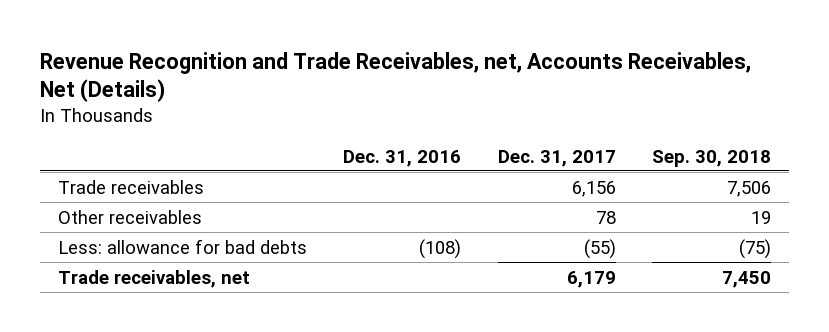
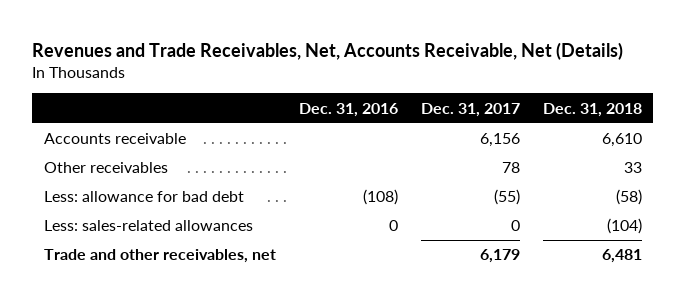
- Revenue Recognition and Trade Receivables, net, Accounts Receivables, Net (Details)
+ Revenues and Trade Receivables, Net, Accounts Receivable, Net (Details)
- | Dec. 31, 2016 | Dec. 31, 2017 | Sep. 30, 2018
+ | Dec. 31, 2016 | Dec. 31, 2017 | Dec. 31, 2018
- Trade receivables | | 6,156 | 7,506
+ Accounts receivable | | 6,156 | 6,610
- Less: allowance for bad debts | (108) | (55) | (75)
- Trade receivables, net | | 6,179 | 7,450
+ Less: allowance for bad debt | (108) | (55) | (58)
+ Less: sales-related allowances | 0 | 0 | (104)
+ Trade and other receivables, net | | 6,179 | 6,481

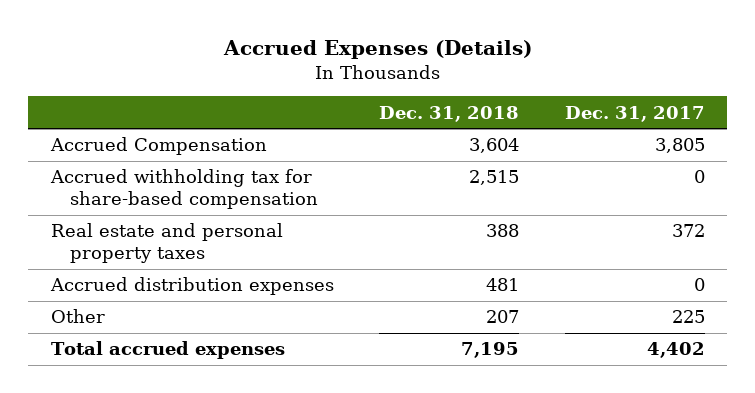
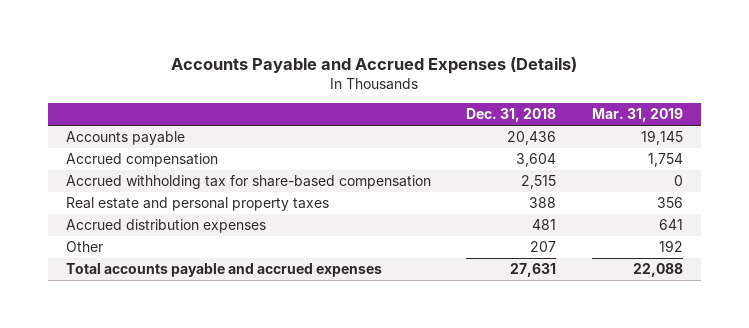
- Accrued Expenses (Details)
+ Accounts Payable and Accrued Expenses (Details)
- | Dec. 31, 2018 | Dec. 31, 2017
+ | Dec. 31, 2018 | Mar. 31, 2019
- Accrued Compensation | 3,604 | 3,805
+ Accounts payable | 20,436 | 19,145
+ Accrued compensation | 3,604 | 1,754
- Total accrued expenses | 7,195 | 4,402
+ Total accounts payable and accrued expenses | 27,631 | 22,088

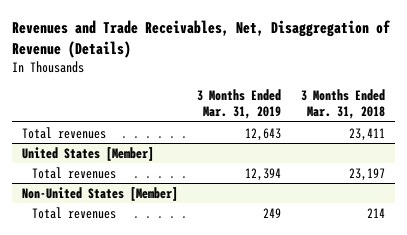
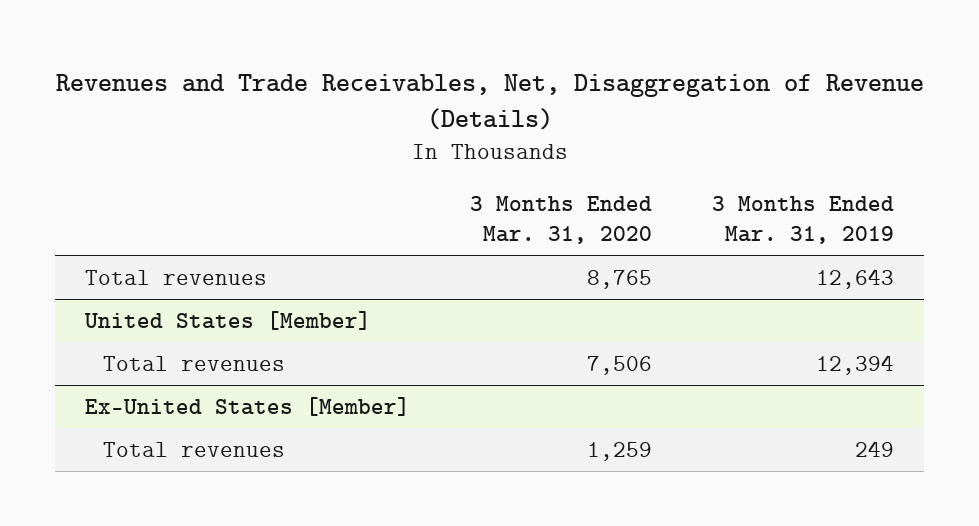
- | 3 Months Ended Mar. 31, 2019 | 3 Months Ended Mar. 31, 2018
+ | 3 Months Ended Mar. 31, 2020 | 3 Months Ended Mar. 31, 2019
- Non-United States [Member]
+ Ex-United States [Member]

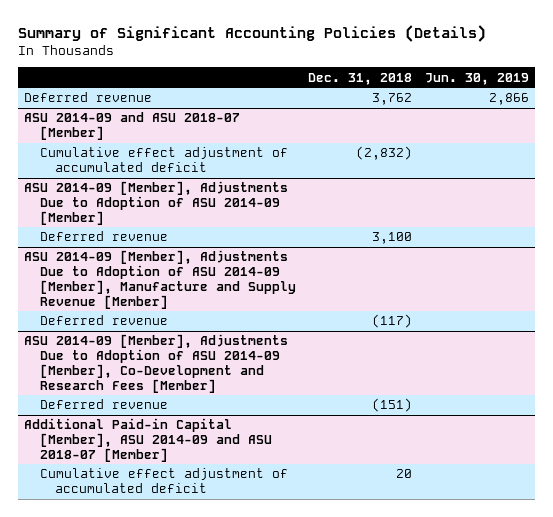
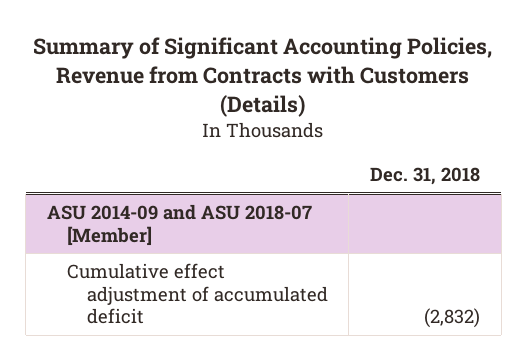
- Summary of Significant Accounting Policies (Details)
+ Summary of Significant Accounting Policies, Revenue from Contracts with Customers (Details)
- | Dec. 31, 2018 | Jun. 30, 2019
+ | Dec. 31, 2018
- Deferred revenue | 3,762 | 2,866
- ASU 2014-09 [Member], Adjustments Due to Adoption of ASU 2014-09 [Member]
- Deferred revenue | 3,100 |
- ASU 2014-09 [Member], Adjustments Due to Adoption of ASU 2014-09 [Member], Manufacture and Supply Revenue [Member]
- Deferred revenue | (117) |
- ASU 2014-09 [Member], Adjustments Due to Adoption of ASU 2014-09 [Member], Co-Development and Research Fees [Member]
- Deferred revenue | (151) |
- Additional Paid-in Capital [Member], ASU 2014-09 and ASU 2018-07 [Member]
- Cumulative effect adjustment of accumulated deficit | 20 |

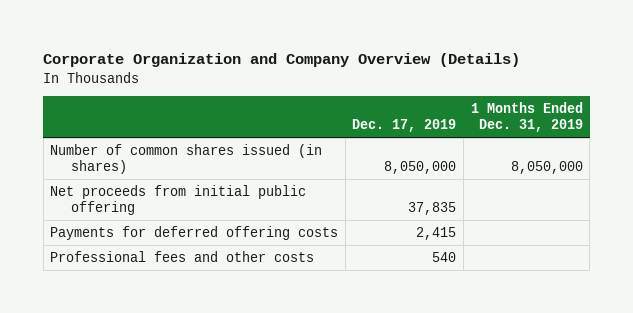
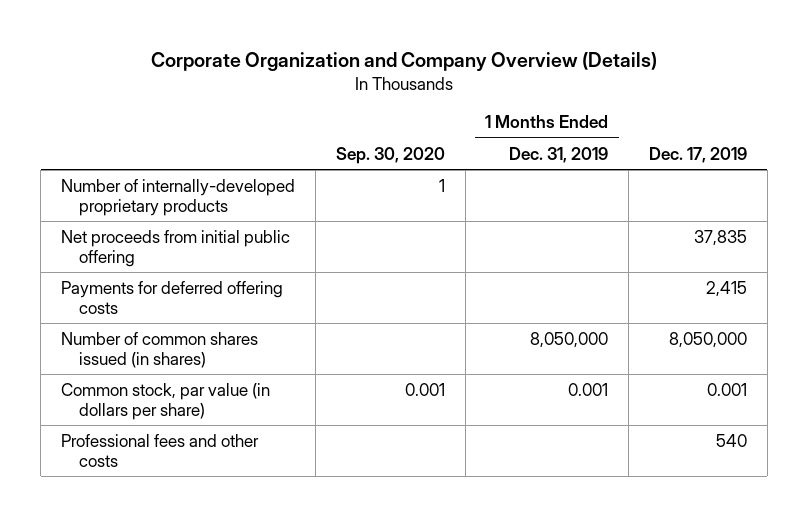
- | Dec. 17, 2019 | 1 Months Ended Dec. 31, 2019
+ | Sep. 30, 2020 | 1 Months Ended Dec. 31, 2019 | Dec. 17, 2019
+ Number of internally-developed proprietary products | 1 | |
moved down: Number of common shares issued (in shares) | | 8,050,000 | 8,050,000
+ Common stock, par value (in dollars per share) | 0.001 | 0.001 | 0.001

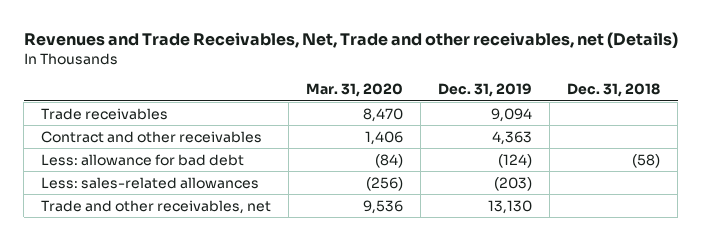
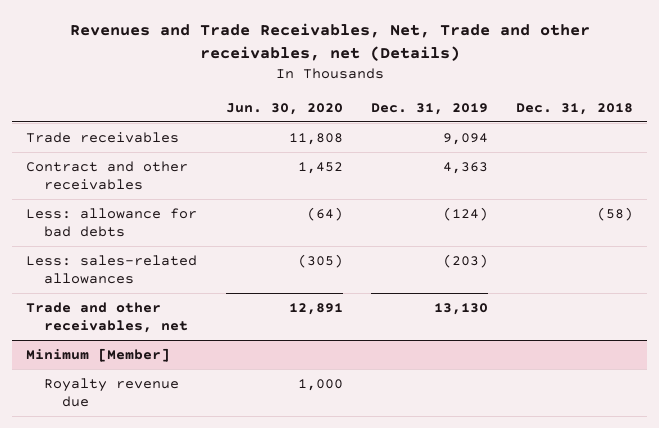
- | Mar. 31, 2020 | Dec. 31, 2019 | Dec. 31, 2018
+ | Jun. 30, 2020 | Dec. 31, 2019 | Dec. 31, 2018
- Less: allowance for bad debt | (84) | (124) | (58)
+ Less: allowance for bad debts | (64) | (124) | (58)
+ Minimum [Member]
+ Royalty revenue due | 1,000 | |

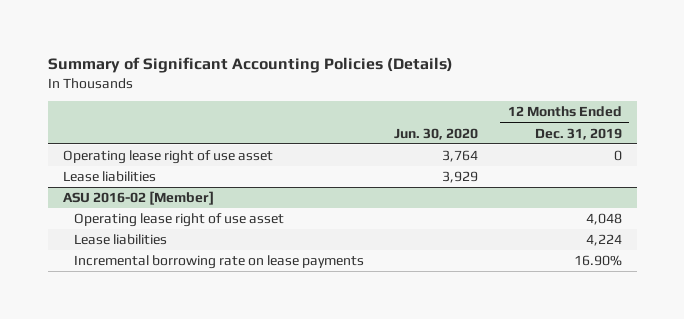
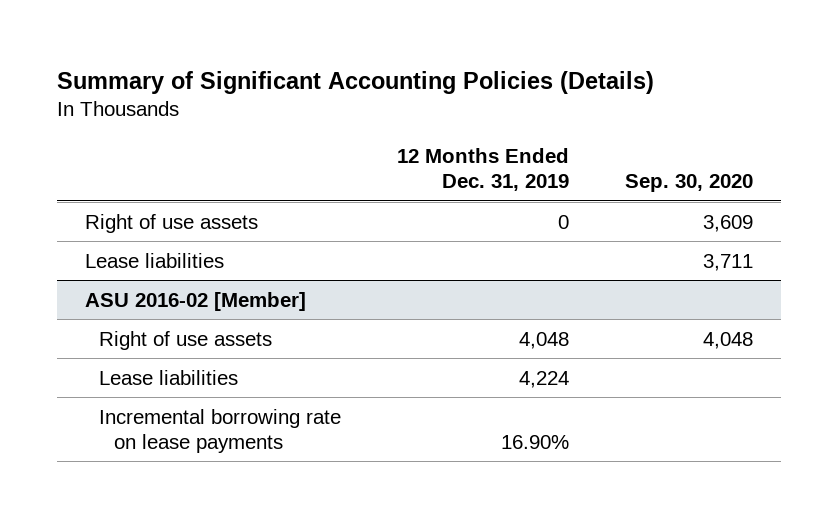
- | Jun. 30, 2020 | 12 Months Ended Dec. 31, 2019
+ | 12 Months Ended Dec. 31, 2019 | Sep. 30, 2020
- Operating lease right of use asset | 3,764 | 0
+ Right of use assets | 0 | 3,609
@ ASU 2016-02 [Member]
- Operating lease right of use asset | | 4,048
+ Right of use assets | 4,048 | 4,048

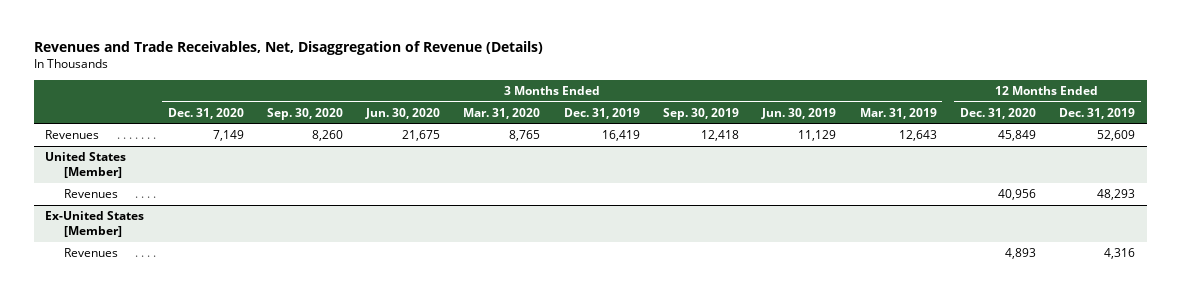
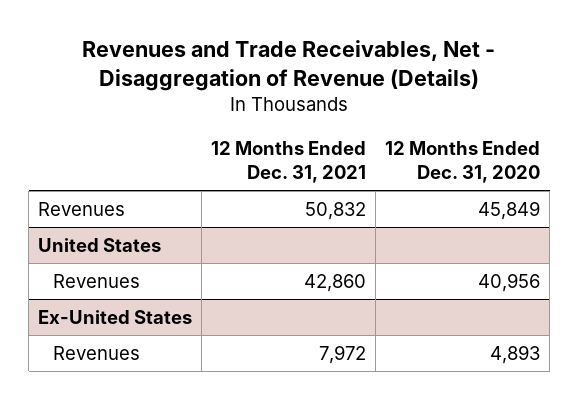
- Revenues and Trade Receivables, Net, Disaggregation of Revenue (Details)
+ Revenues and Trade Receivables, Net - Disaggregation of Revenue (Details)
- | 3 Months Ended Dec. 31, 2020 | 3 Months Ended Sep. 30, 2020 | 3 Months Ended Jun. 30, 2020 | 3 Months Ended Mar. 31, 2020 | 3 Months Ended Dec. 31, 2019 | 3 Months Ended Sep. 30, 2019 | 3 Months Ended Jun. 30, 2019 | 3 Months Ended Mar. 31, 2019 | 12 Months Ended Dec. 31, 2020 | 12 Months Ended Dec. 31, 2019
+ | 12 Months Ended Dec. 31, 2021 | 12 Months Ended Dec. 31, 2020
- United States [Member]
+ United States
- Ex-United States [Member]
+ Ex-United States

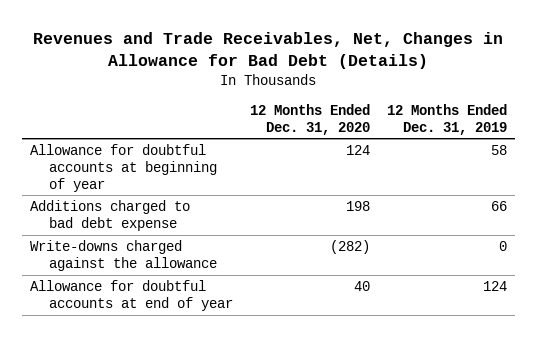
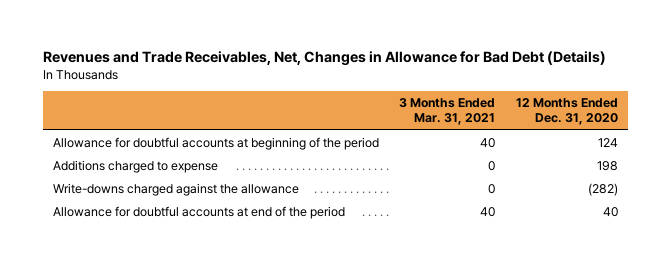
- | 12 Months Ended Dec. 31, 2020 | 12 Months Ended Dec. 31, 2019
+ | 3 Months Ended Mar. 31, 2021 | 12 Months Ended Dec. 31, 2020
- Allowance for doubtful accounts at beginning of year | 124 | 58
- Additions charged to bad debt expense | 198 | 66
+ Allowance for doubtful accounts at beginning of the period | 40 | 124
+ Additions charged to expense | 0 | 198
- Allowance for doubtful accounts at end of year | 40 | 124
+ Allowance for doubtful accounts at end of the period | 40 | 40

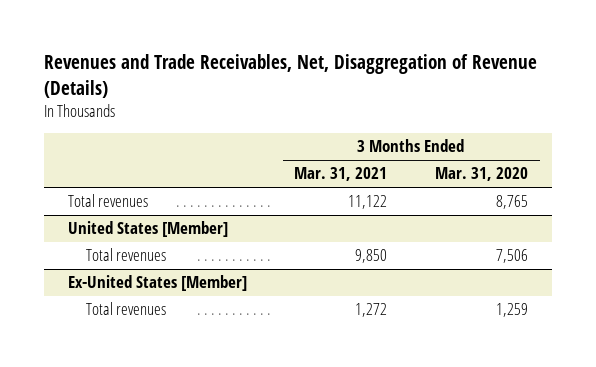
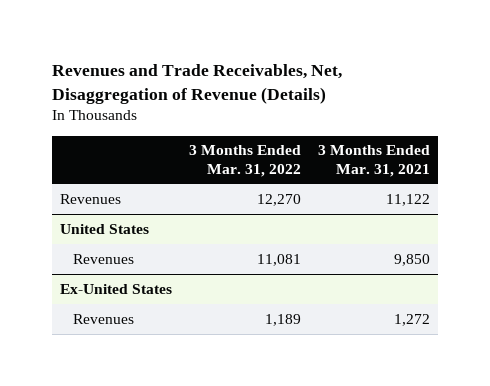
- | 3 Months Ended Mar. 31, 2021 | 3 Months Ended Mar. 31, 2020
+ | 3 Months Ended Mar. 31, 2022 | 3 Months Ended Mar. 31, 2021
- Total revenues | 11,122 | 8,765
- United States [Member]
- Total revenues | 9,850 | 7,506
- Ex-United States [Member]
- Total revenues | 1,272 | 1,259
+ Revenues | 12,270 | 11,122
+ United States
+ Revenues | 11,081 | 9,850
+ Ex-United States
+ Revenues | 1,189 | 1,272

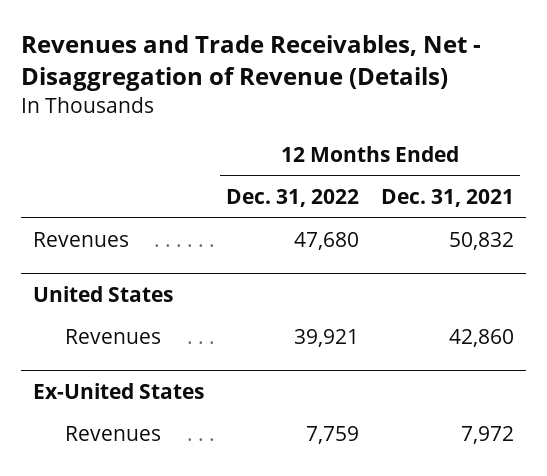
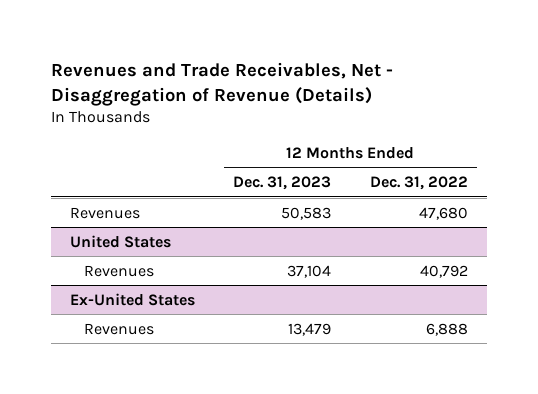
- | 12 Months Ended Dec. 31, 2022 | 12 Months Ended Dec. 31, 2021
+ | 12 Months Ended Dec. 31, 2023 | 12 Months Ended Dec. 31, 2022
@ United States
- Revenues | 39,921 | 42,860
+ Revenues | 37,104 | 40,792
@ Ex-United States
- Revenues | 7,759 | 7,972
+ Revenues | 13,479 | 6,888

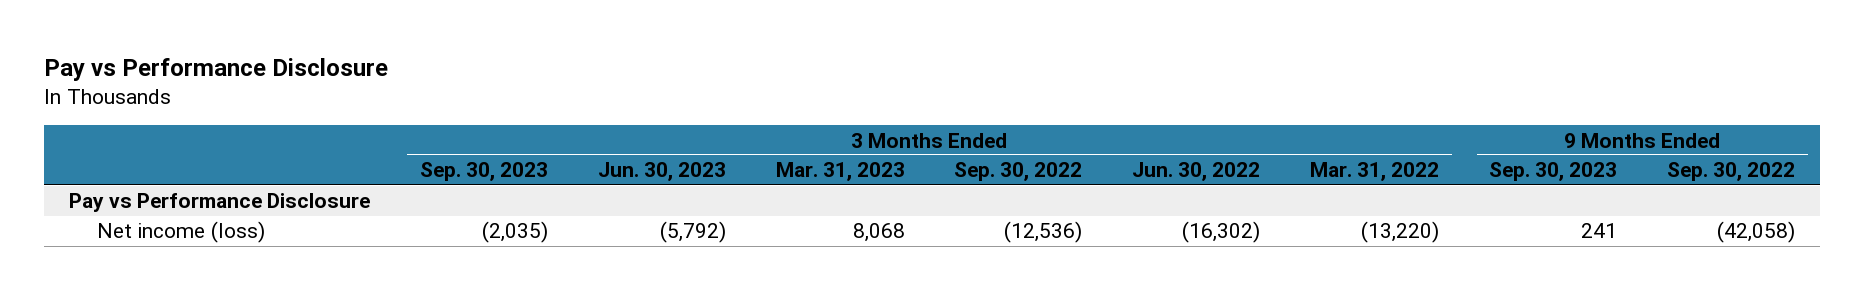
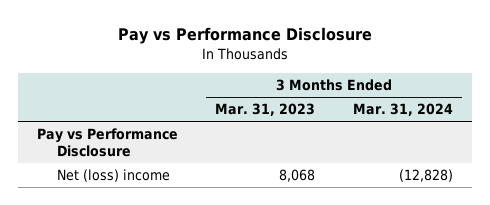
- | 3 Months Ended Sep. 30, 2023 | 3 Months Ended Jun. 30, 2023 | 3 Months Ended Mar. 31, 2023 | 3 Months Ended Sep. 30, 2022 | 3 Months Ended Jun. 30, 2022 | 3 Months Ended Mar. 31, 2022 | 9 Months Ended Sep. 30, 2023 | 9 Months Ended Sep. 30, 2022
+ | 3 Months Ended Mar. 31, 2023 | 3 Months Ended Mar. 31, 2024
- Net income (loss) | (2,035) | (5,792) | 8,068 | (12,536) | (16,302) | (13,220) | 241 | (42,058)
+ Net (loss) income | 8,068 | (12,828)

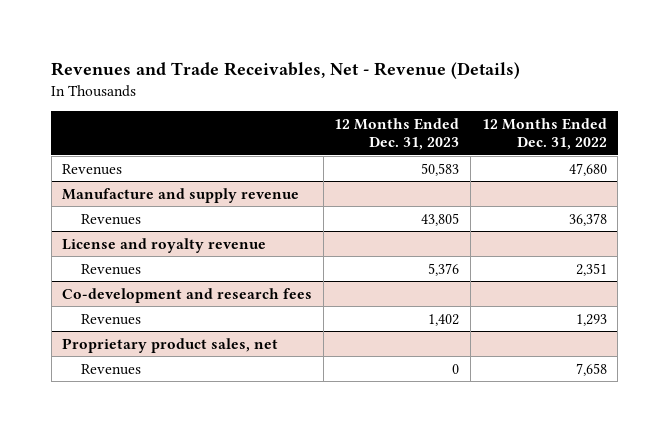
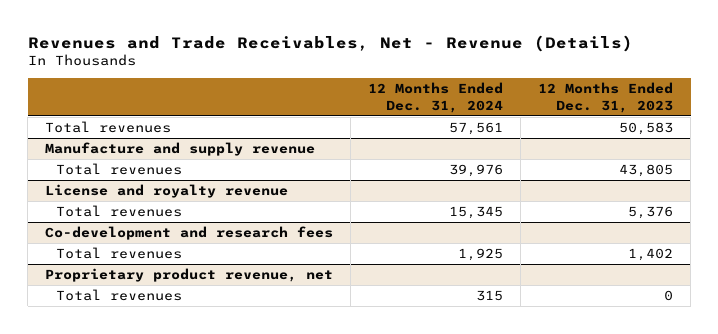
- | 12 Months Ended Dec. 31, 2023 | 12 Months Ended Dec. 31, 2022
+ | 12 Months Ended Dec. 31, 2024 | 12 Months Ended Dec. 31, 2023
- Revenues | 50,583 | 47,680
+ Total revenues | 57,561 | 50,583
@ Manufacture and supply revenue
- Revenues | 43,805 | 36,378
+ Total revenues | 39,976 | 43,805
@ License and royalty revenue
- Revenues | 5,376 | 2,351
+ Total revenues | 15,345 | 5,376
@ Co-development and research fees
- Revenues | 1,402 | 1,293
- Proprietary product sales, net
- Revenues | 0 | 7,658
@ Co-development and research fees
+ Total revenues | 1,925 | 1,402
+ Proprietary product revenue, net
+ Total revenues | 315 | 0

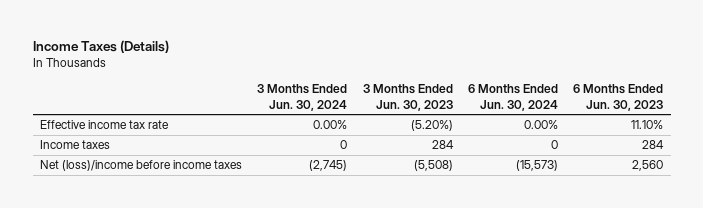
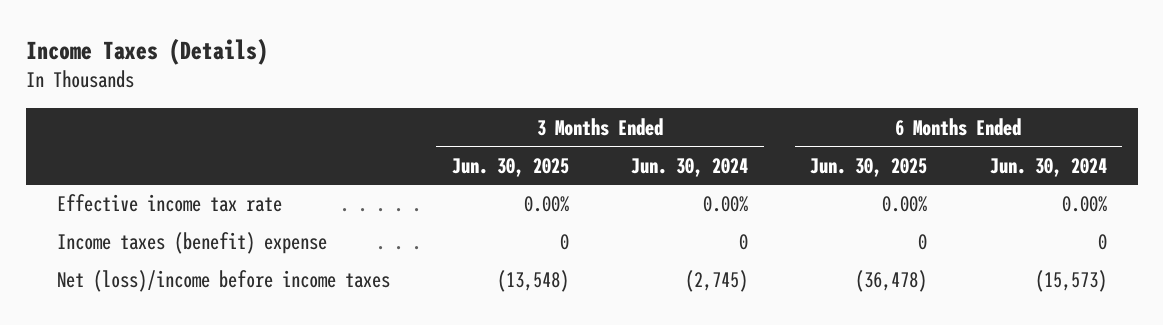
- | 3 Months Ended Jun. 30, 2024 | 3 Months Ended Jun. 30, 2023 | 6 Months Ended Jun. 30, 2024 | 6 Months Ended Jun. 30, 2023
+ | 3 Months Ended Jun. 30, 2025 | 3 Months Ended Jun. 30, 2024 | 6 Months Ended Jun. 30, 2025 | 6 Months Ended Jun. 30, 2024
- Income taxes | 0 | 284 | 0 | 284
+ Income taxes (benefit) expense | 0 | 0 | 0 | 0

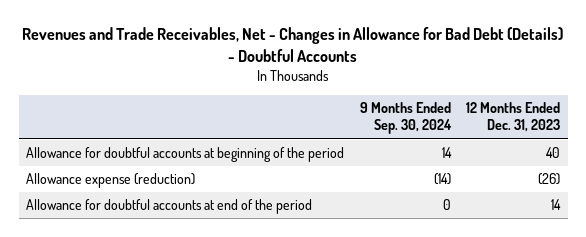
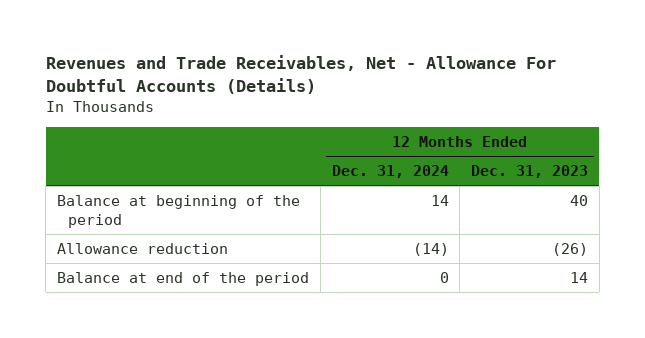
- Revenues and Trade Receivables, Net - Changes in Allowance for Bad Debt (Details) - Doubtful Accounts
+ Revenues and Trade Receivables, Net - Allowance For Doubtful Accounts (Details)
- | 9 Months Ended Sep. 30, 2024 | 12 Months Ended Dec. 31, 2023
+ | 12 Months Ended Dec. 31, 2024 | 12 Months Ended Dec. 31, 2023
- Allowance for doubtful accounts at beginning of the period | 14 | 40
- Allowance expense (reduction) | (14) | (26)
- Allowance for doubtful accounts at end of the period | 0 | 14
+ Balance at beginning of the period | 14 | 40
+ Allowance reduction | (14) | (26)
+ Balance at end of the period | 0 | 14

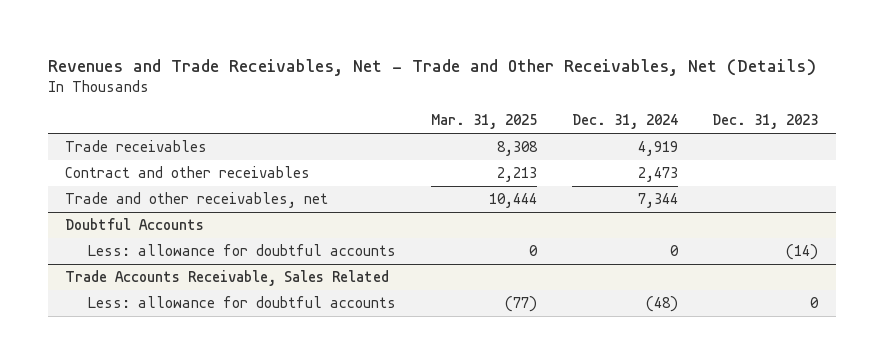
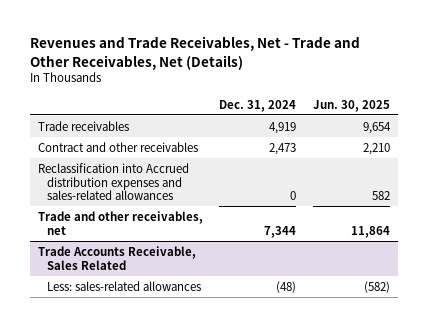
- | Mar. 31, 2025 | Dec. 31, 2024 | Dec. 31, 2023
+ | Dec. 31, 2024 | Jun. 30, 2025
+ Reclassification into Accrued distribution expenses and sales-related allowances | 0 | 582
- Doubtful Accounts
- Less: allowance for doubtful accounts | 0 | 0 | (14)
@ Trade Accounts Receivable, Sales Related
- Less: allowance for doubtful accounts | (77) | (48) | 0
+ Less: sales-related allowances | (48) | (582)

